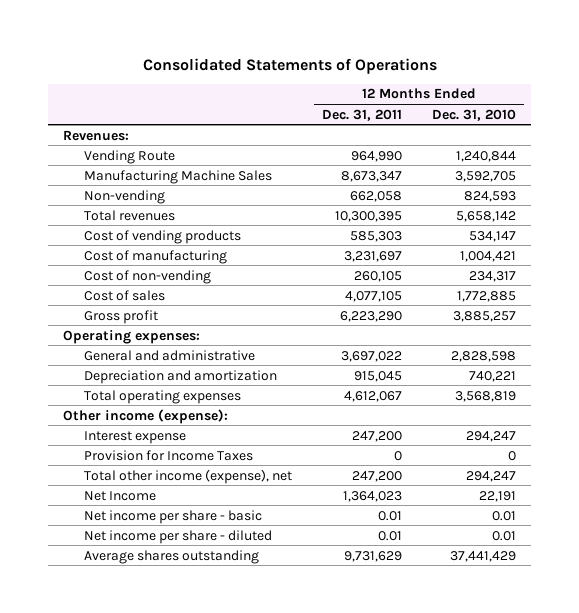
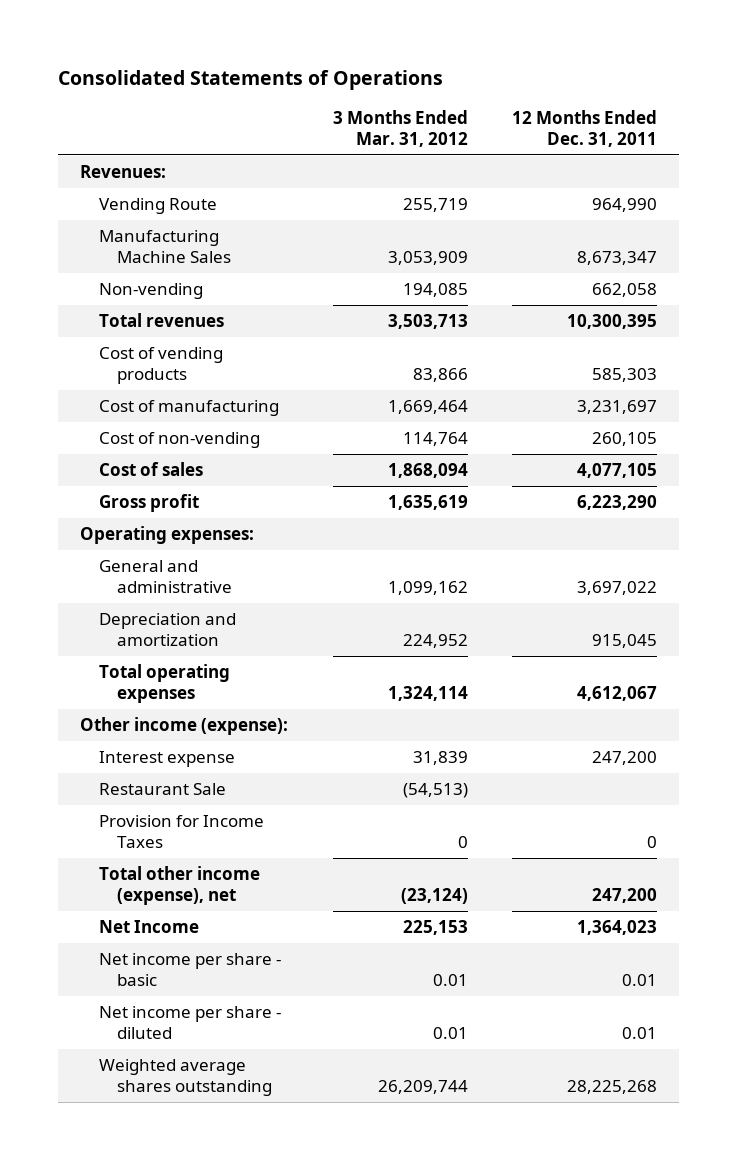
- | 12 Months Ended Dec. 31, 2011 | 12 Months Ended Dec. 31, 2010
+ | 3 Months Ended Mar. 31, 2012 | 12 Months Ended Dec. 31, 2011
+ Restaurant Sale | (54,513) |
- Average shares outstanding | 9,731,629 | 37,441,429
+ Weighted average shares outstanding | 26,209,744 | 28,225,268

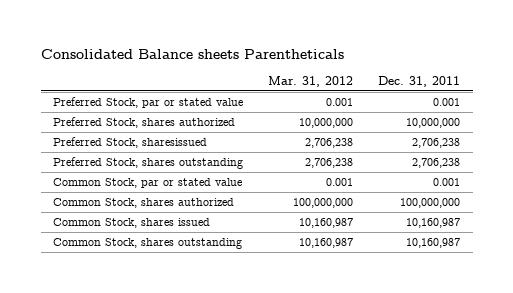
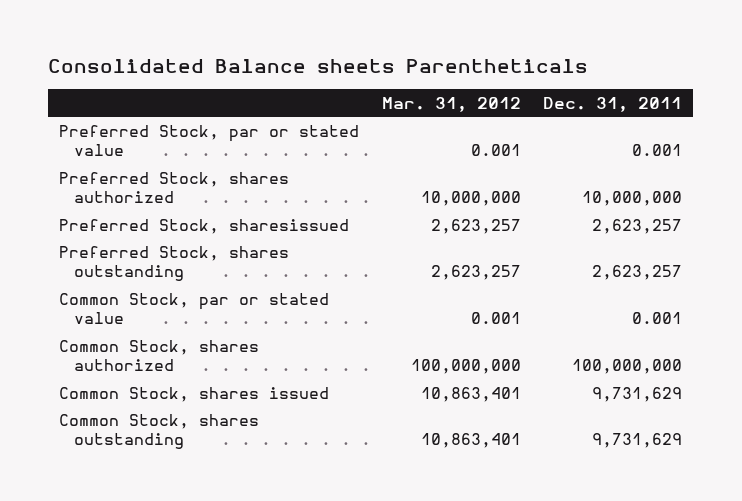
- Preferred Stock, sharesissued | 2,706,238 | 2,706,238
- Preferred Stock, shares outstanding | 2,706,238 | 2,706,238
+ Preferred Stock, sharesissued | 2,623,257 | 2,623,257
+ Preferred Stock, shares outstanding | 2,623,257 | 2,623,257
- Common Stock, shares issued | 10,160,987 | 10,160,987
- Common Stock, shares outstanding | 10,160,987 | 10,160,987
+ Common Stock, shares issued | 10,863,401 | 9,731,629
+ Common Stock, shares outstanding | 10,863,401 | 9,731,629

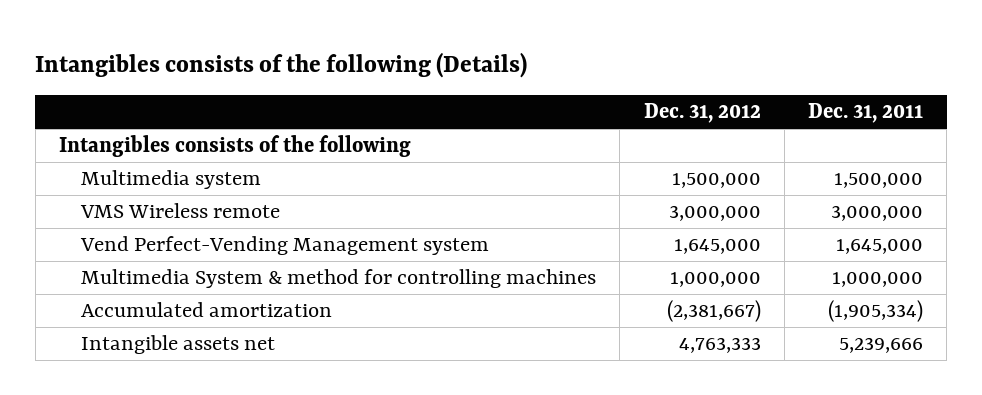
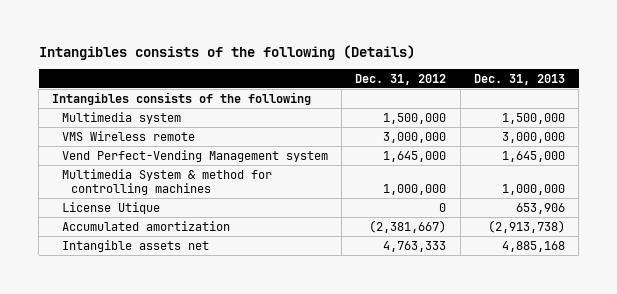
- | Dec. 31, 2012 | Dec. 31, 2011
+ | Dec. 31, 2012 | Dec. 31, 2013
+ License Utique | 0 | 653,906

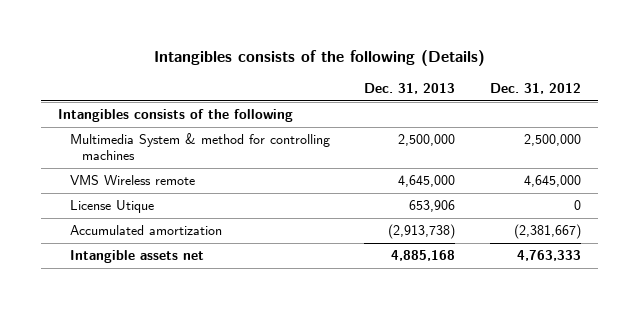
- | Dec. 31, 2012 | Dec. 31, 2013
+ | Dec. 31, 2013 | Dec. 31, 2012
- Multimedia system | 1,500,000 | 1,500,000
- VMS Wireless remote | 3,000,000 | 3,000,000
- Vend Perfect-Vending Management system | 1,645,000 | 1,645,000
- Multimedia System & method for controlling machines | 1,000,000 | 1,000,000
+ Multimedia System & method for controlling machines | 2,500,000 | 2,500,000
+ VMS Wireless remote | 4,645,000 | 4,645,000

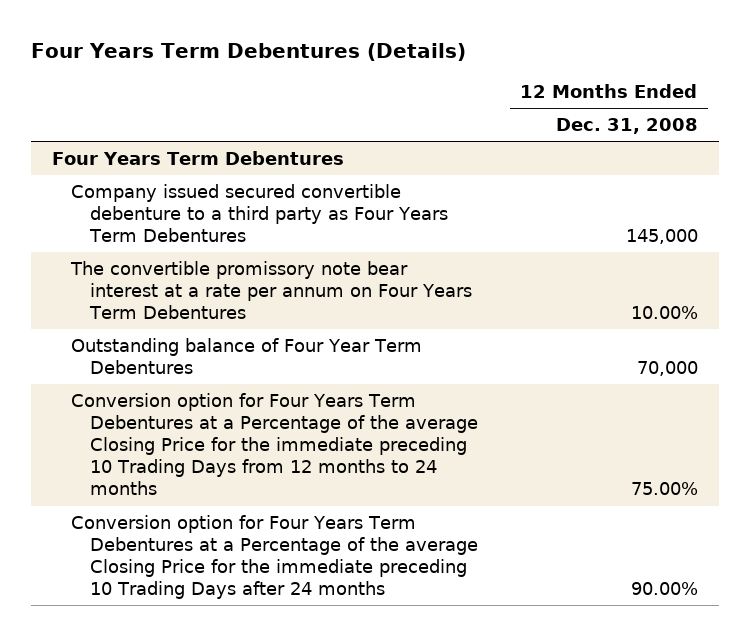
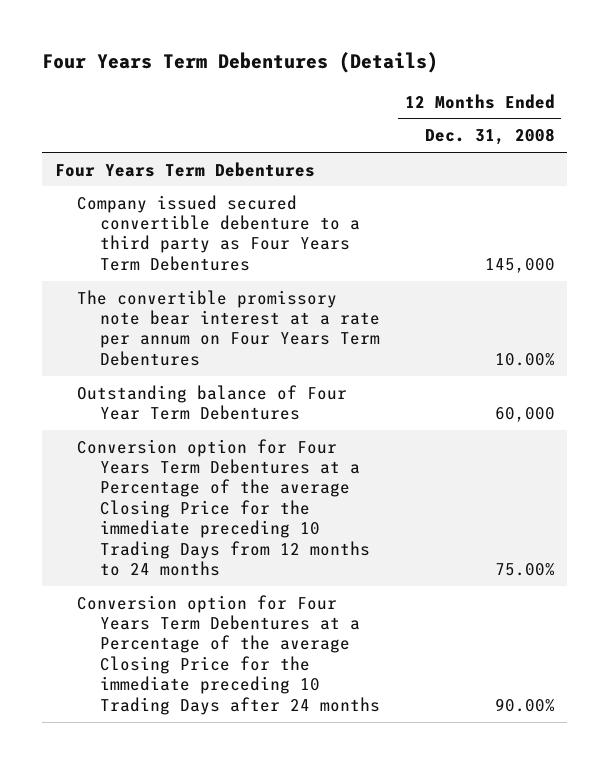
- Outstanding balance of Four Year Term Debentures | 70,000
+ Outstanding balance of Four Year Term Debentures | 60,000

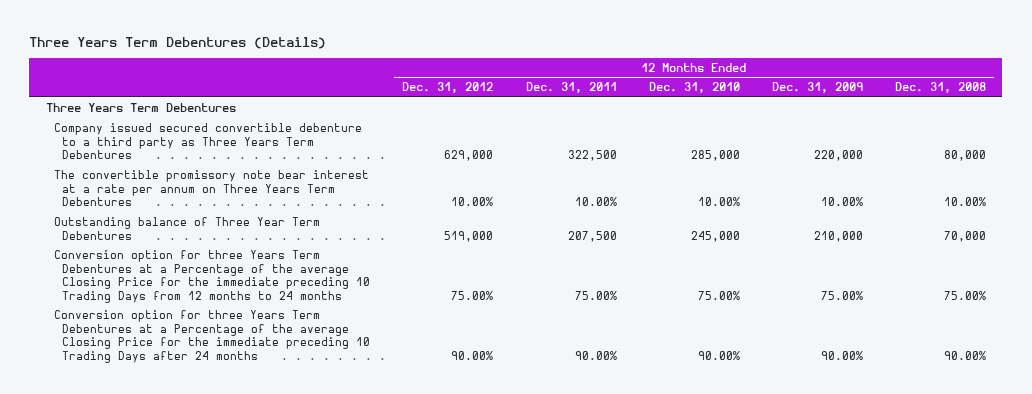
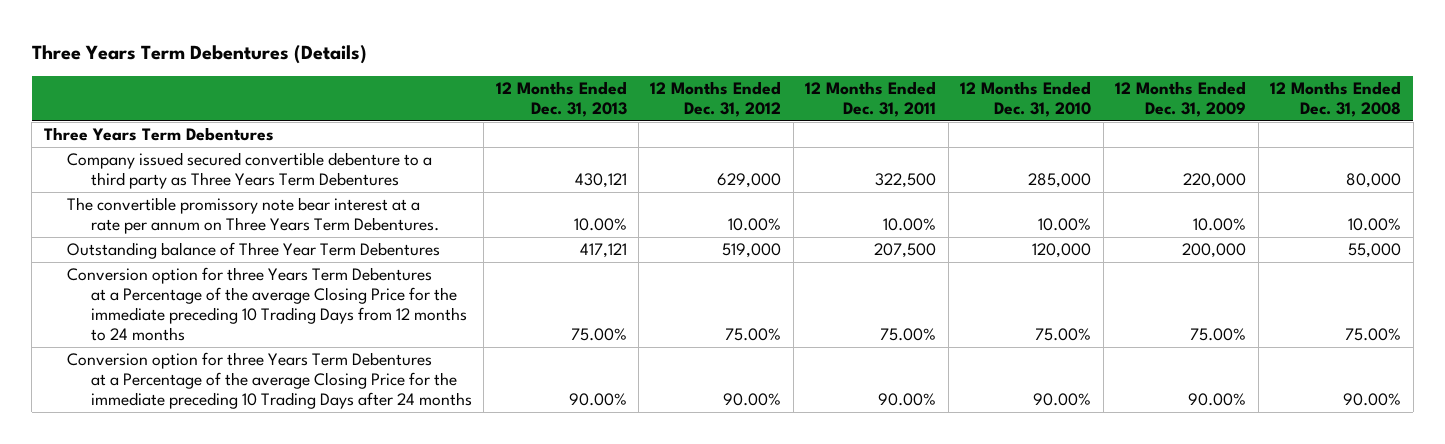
- | 12 Months Ended Dec. 31, 2012 | 12 Months Ended Dec. 31, 2011 | 12 Months Ended Dec. 31, 2010 | 12 Months Ended Dec. 31, 2009 | 12 Months Ended Dec. 31, 2008
+ | 12 Months Ended Dec. 31, 2013 | 12 Months Ended Dec. 31, 2012 | 12 Months Ended Dec. 31, 2011 | 12 Months Ended Dec. 31, 2010 | 12 Months Ended Dec. 31, 2009 | 12 Months Ended Dec. 31, 2008
- The convertible promissory note bear interest at a rate per annum on Three Years Term Debentures | 10.00% | 10.00% | 10.00% | 10.00% | 10.00%
- Outstanding balance of Three Year Term Debentures | 519,000 | 207,500 | 245,000 | 210,000 | 70,000
+ The convertible promissory note bear interest at a rate per annum on Three Years Term Debentures. | 10.00% | 10.00% | 10.00% | 10.00% | 10.00% | 10.00%
+ Outstanding balance of Three Year Term Debentures | 417,121 | 519,000 | 207,500 | 120,000 | 200,000 | 55,000

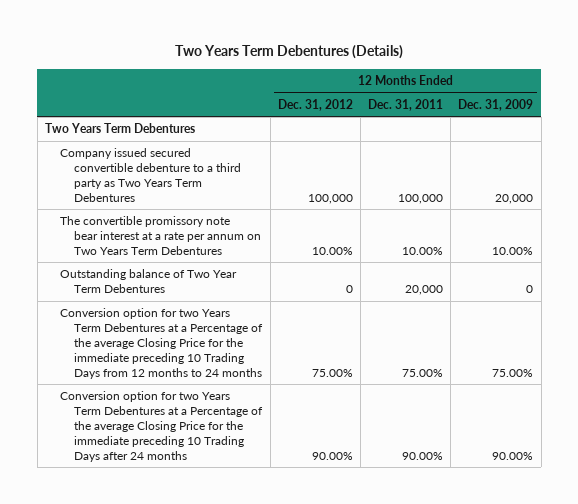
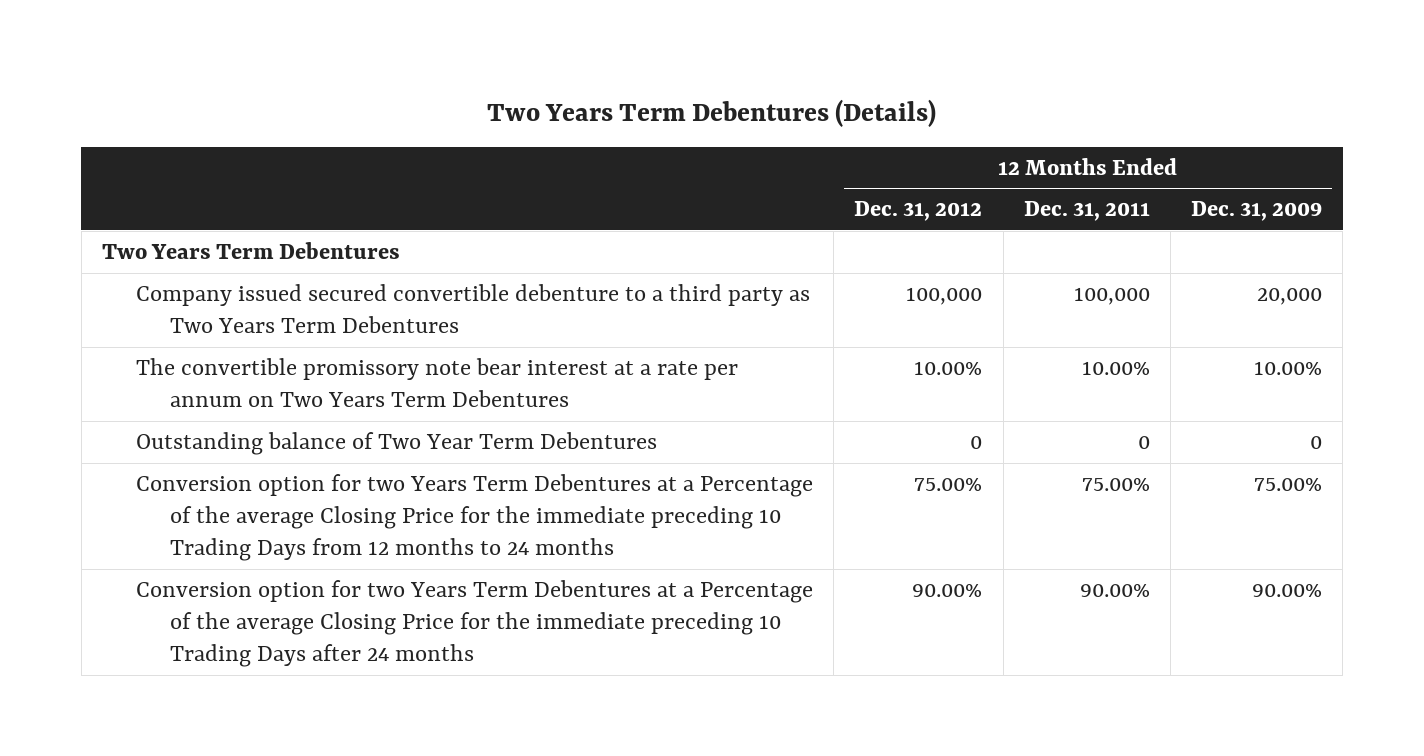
- Outstanding balance of Two Year Term Debentures | 0 | 20,000 | 0
+ Outstanding balance of Two Year Term Debentures | 0 | 0 | 0

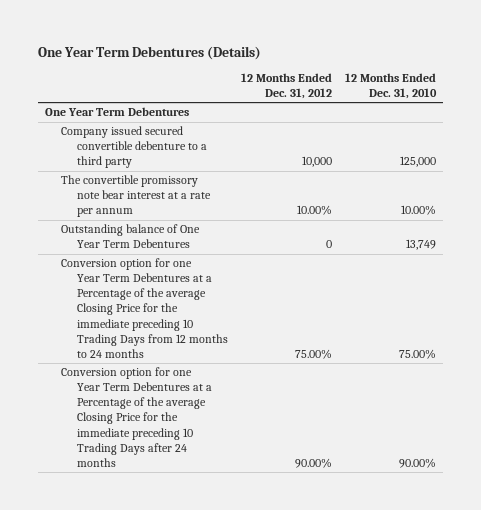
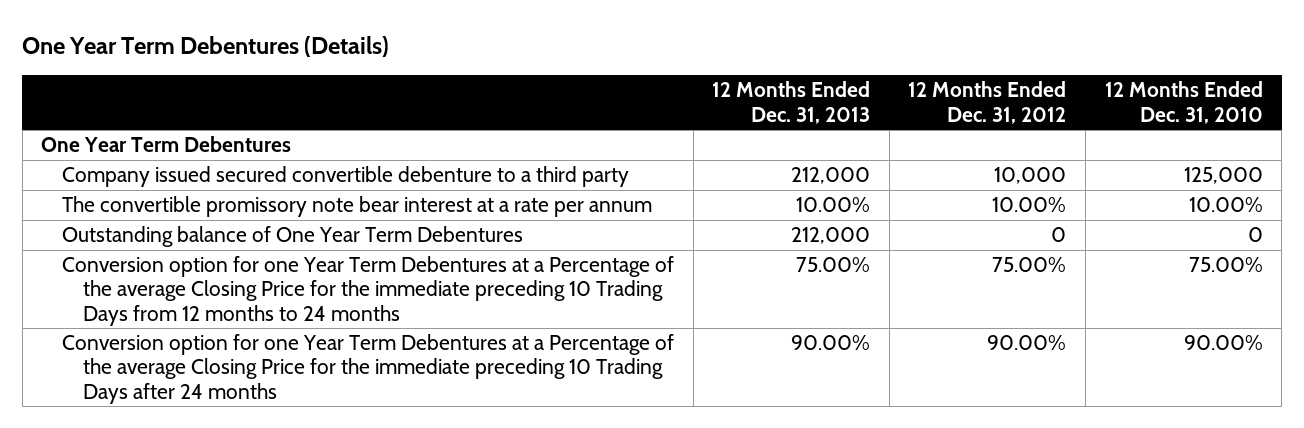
- | 12 Months Ended Dec. 31, 2012 | 12 Months Ended Dec. 31, 2010
+ | 12 Months Ended Dec. 31, 2013 | 12 Months Ended Dec. 31, 2012 | 12 Months Ended Dec. 31, 2010
- Outstanding balance of One Year Term Debentures | 0 | 13,749
+ Outstanding balance of One Year Term Debentures | 212,000 | 0 | 0

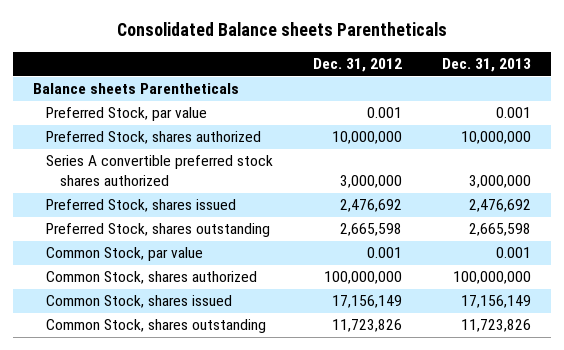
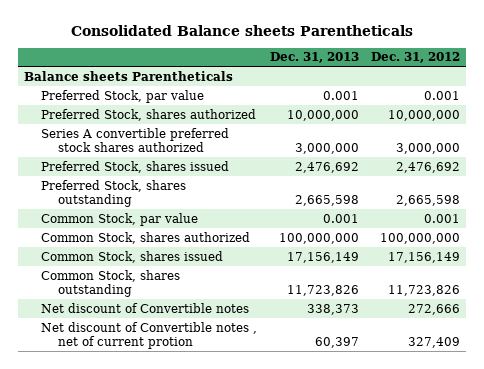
- | Dec. 31, 2012 | Dec. 31, 2013
+ | Dec. 31, 2013 | Dec. 31, 2012
+ Net discount of Convertible notes | 338,373 | 272,666
+ Net discount of Convertible notes , net of current protion | 60,397 | 327,409

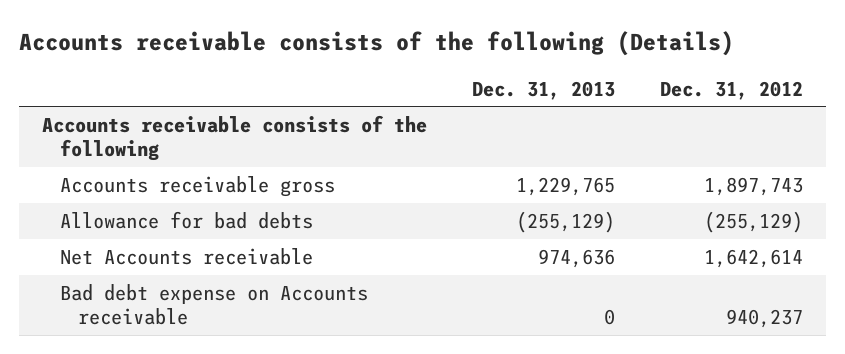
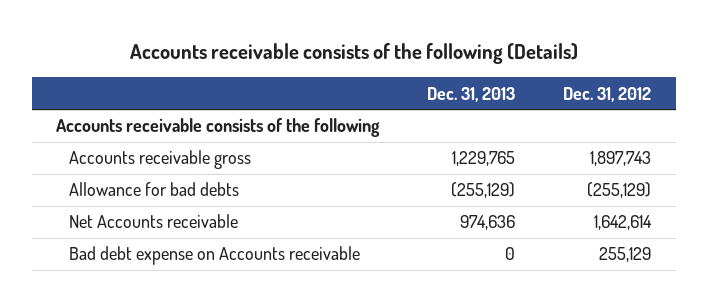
- Bad debt expense on Accounts receivable | 0 | 940,237
+ Bad debt expense on Accounts receivable | 0 | 255,129

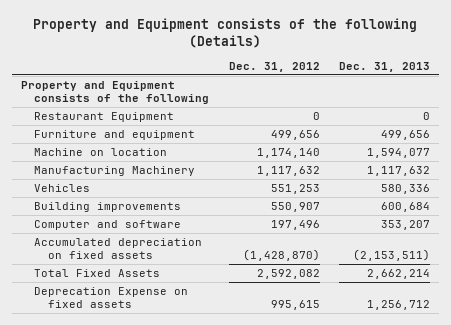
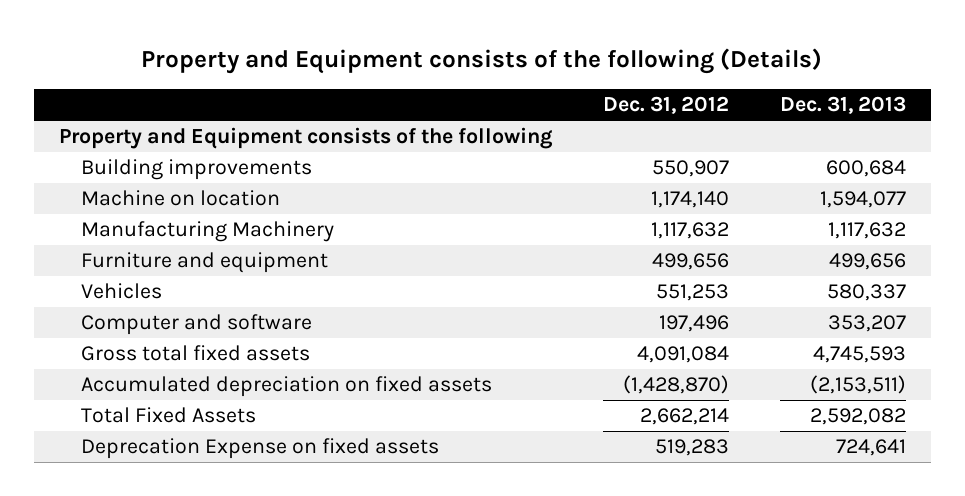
- Restaurant Equipment | 0 | 0
moved up: Building improvements | 550,907 | 600,684
- Vehicles | 551,253 | 580,336
moved down: Furniture and equipment | 499,656 | 499,656
+ Vehicles | 551,253 | 580,337
+ Gross total fixed assets | 4,091,084 | 4,745,593
- Total Fixed Assets | 2,592,082 | 2,662,214
- Deprecation Expense on fixed assets | 995,615 | 1,256,712
+ Total Fixed Assets | 2,662,214 | 2,592,082
+ Deprecation Expense on fixed assets | 519,283 | 724,641

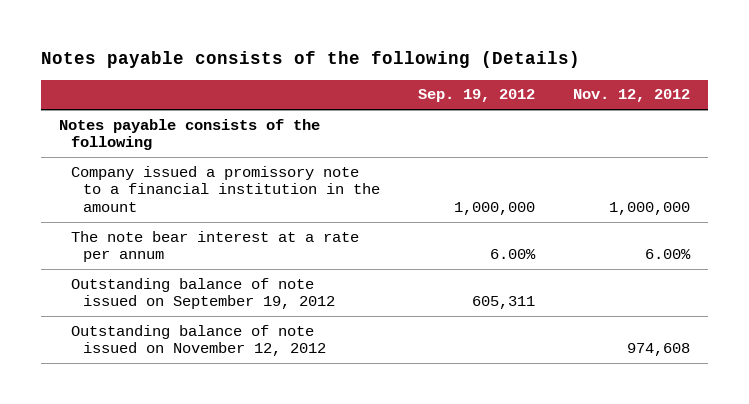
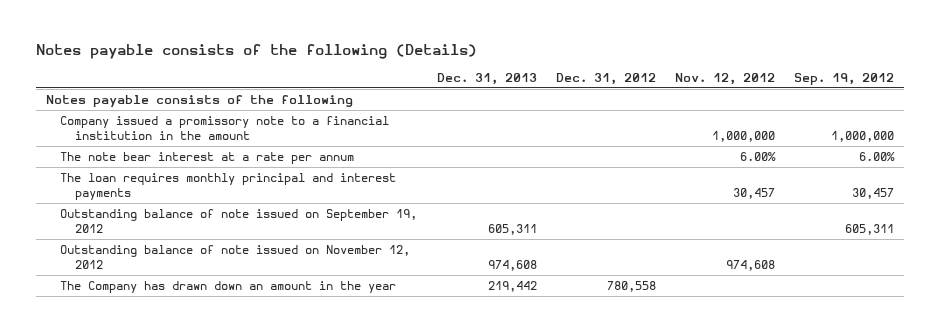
- | Sep. 19, 2012 | Nov. 12, 2012
+ | Dec. 31, 2013 | Dec. 31, 2012 | Nov. 12, 2012 | Sep. 19, 2012
+ The loan requires monthly principal and interest payments | | | 30,457 | 30,457
+ The Company has drawn down an amount in the year | 219,442 | 780,558 | |

